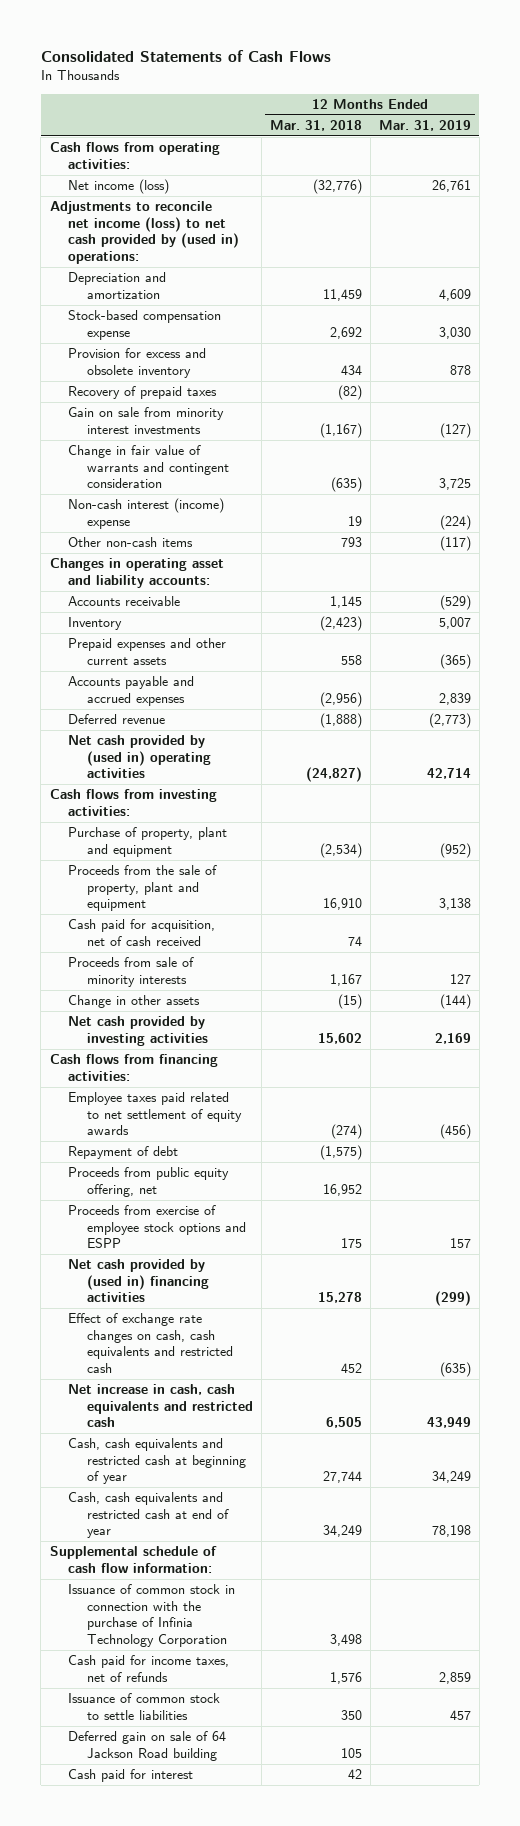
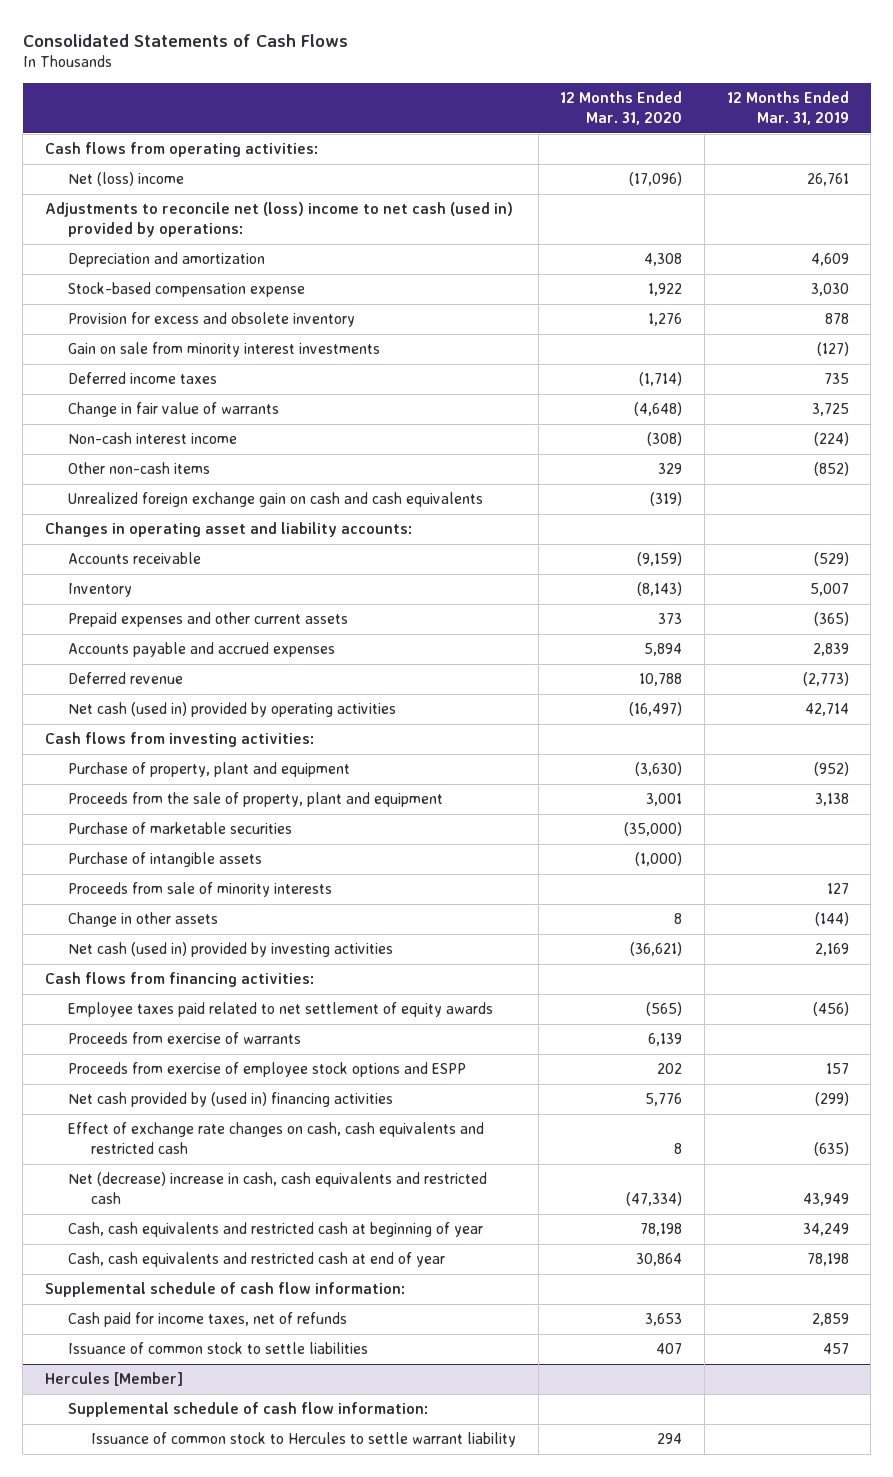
- | 12 Months Ended Mar. 31, 2018 | 12 Months Ended Mar. 31, 2019
+ | 12 Months Ended Mar. 31, 2020 | 12 Months Ended Mar. 31, 2019
- Net income (loss) | (32,776) | 26,761
- Adjustments to reconcile net income (loss) to net cash provided by (used in) operations:
+ Net (loss) income | (17,096) | 26,761
+ Adjustments to reconcile net (loss) income to net cash (used in) provided by operations:
- Recovery of prepaid taxes | (82) |
- Change in fair value of warrants and contingent consideration | (635) | 3,725
- Non-cash interest (income) expense | 19 | (224)
- Other non-cash items | 793 | (117)
+ Deferred income taxes | (1,714) | 735
+ Change in fair value of warrants | (4,648) | 3,725
+ Non-cash interest income | (308) | (224)
+ Other non-cash items | 329 | (852)
+ Unrealized foreign exchange gain on cash and cash equivalents | (319) |
- Net cash provided by (used in) operating activities | (24,827) | 42,714
+ Net cash (used in) provided by operating activities | (16,497) | 42,714
- Cash paid for acquisition, net of cash received | 74 |
+ Purchase of marketable securities | (35,000) |
+ Purchase of intangible assets | (1,000) |
- Net cash provided by investing activities | 15,602 | 2,169
+ Net cash (used in) provided by investing activities | (36,621) | 2,169
- Repayment of debt | (1,575) |
- Proceeds from public equity offering, net | 16,952 |
+ Proceeds from exercise of warrants | 6,139 |
- Net increase in cash, cash equivalents and restricted cash | 6,505 | 43,949
+ Net (decrease) increase in cash, cash equivalents and restricted cash | (47,334) | 43,949
- Issuance of common stock in connection with the purchase of Infinia Technology Corporation | 3,498 |
- Deferred gain on sale of 64 Jackson Road building | 105 |
- Cash paid for interest | 42 |
+ Hercules [Member]
+ Supplemental schedule of cash flow information:
+ Issuance of common stock to Hercules to settle warrant liability | 294 |

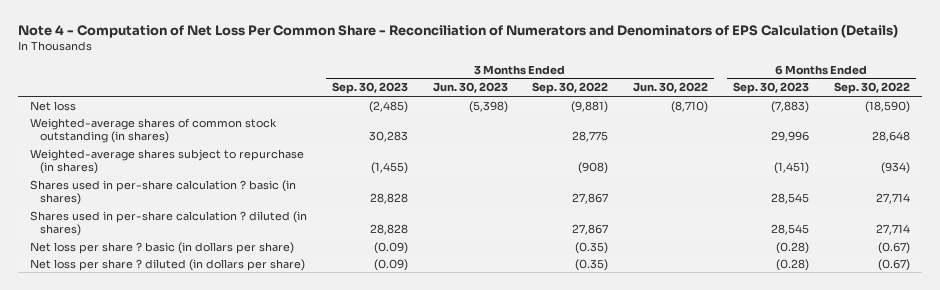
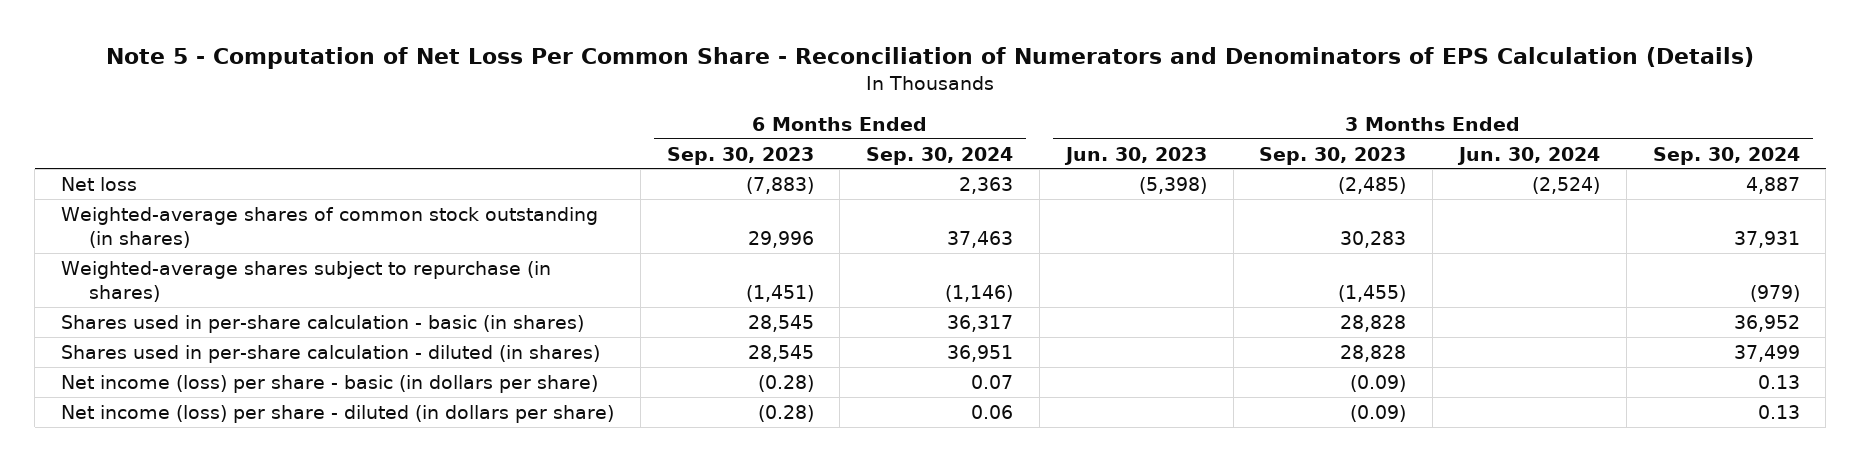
- Note 4 - Computation of Net Loss Per Common Share - Reconciliation of Numerators and Denominators of EPS Calculation (Details)
+ Note 5 - Computation of Net Loss Per Common Share - Reconciliation of Numerators and Denominators of EPS Calculation (Details)
- | 3 Months Ended Sep. 30, 2023 | 3 Months Ended Jun. 30, 2023 | 3 Months Ended Sep. 30, 2022 | 3 Months Ended Jun. 30, 2022 | 6 Months Ended Sep. 30, 2023 | 6 Months Ended Sep. 30, 2022
+ | 6 Months Ended Sep. 30, 2023 | 6 Months Ended Sep. 30, 2024 | 3 Months Ended Jun. 30, 2023 | 3 Months Ended Sep. 30, 2023 | 3 Months Ended Jun. 30, 2024 | 3 Months Ended Sep. 30, 2024
- Shares used in per-share calculation ? basic (in shares) | 28,828 | | 27,867 | | 28,545 | 27,714
- Shares used in per-share calculation ? diluted (in shares) | 28,828 | | 27,867 | | 28,545 | 27,714
- Net loss per share ? basic (in dollars per share) | (0.09) | | (0.35) | | (0.28) | (0.67)
- Net loss per share ? diluted (in dollars per share) | (0.09) | | (0.35) | | (0.28) | (0.67)
+ Shares used in per-share calculation - basic (in shares) | 28,545 | 36,317 | | 28,828 | | 36,952
+ Shares used in per-share calculation - diluted (in shares) | 28,545 | 36,951 | | 28,828 | | 37,499
+ Net income (loss) per share - basic (in dollars per share) | (0.28) | 0.07 | | (0.09) | | 0.13
+ Net income (loss) per share - diluted (in dollars per share) | (0.28) | 0.06 | | (0.09) | | 0.13

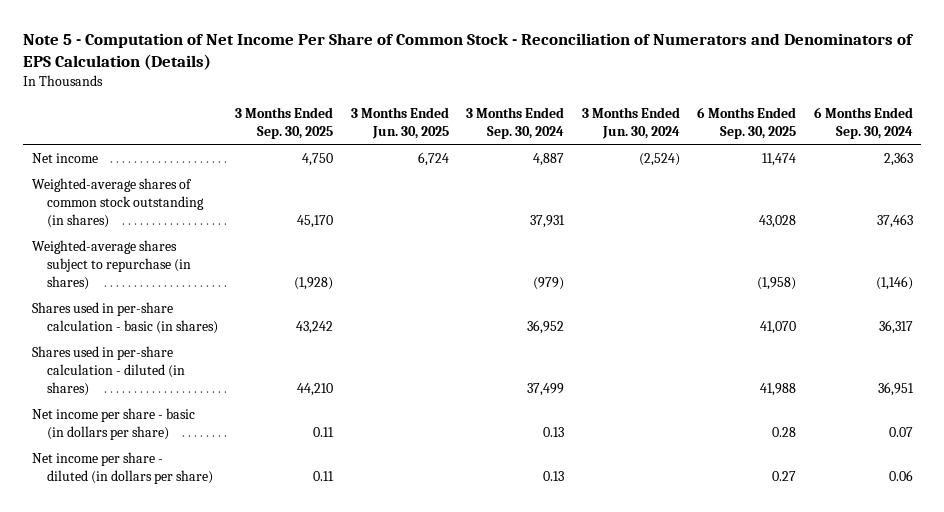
- Note 5 - Computation of Net Loss Per Common Share - Reconciliation of Numerators and Denominators of EPS Calculation (Details)
+ Note 5 - Computation of Net Income Per Share of Common Stock - Reconciliation of Numerators and Denominators of EPS Calculation (Details)
- | 6 Months Ended Sep. 30, 2023 | 6 Months Ended Sep. 30, 2024 | 3 Months Ended Jun. 30, 2023 | 3 Months Ended Sep. 30, 2023 | 3 Months Ended Jun. 30, 2024 | 3 Months Ended Sep. 30, 2024
+ | 3 Months Ended Sep. 30, 2025 | 3 Months Ended Jun. 30, 2025 | 3 Months Ended Sep. 30, 2024 | 3 Months Ended Jun. 30, 2024 | 6 Months Ended Sep. 30, 2025 | 6 Months Ended Sep. 30, 2024
- Net loss | (7,883) | 2,363 | (5,398) | (2,485) | (2,524) | 4,887
+ Net income | 4,750 | 6,724 | 4,887 | (2,524) | 11,474 | 2,363
- Net income (loss) per share - basic (in dollars per share) | (0.28) | 0.07 | | (0.09) | | 0.13
- Net income (loss) per share - diluted (in dollars per share) | (0.28) | 0.06 | | (0.09) | | 0.13
+ Net income per share - basic (in dollars per share) | 0.11 | | 0.13 | | 0.28 | 0.07
+ Net income per share - diluted (in dollars per share) | 0.11 | | 0.13 | | 0.27 | 0.06

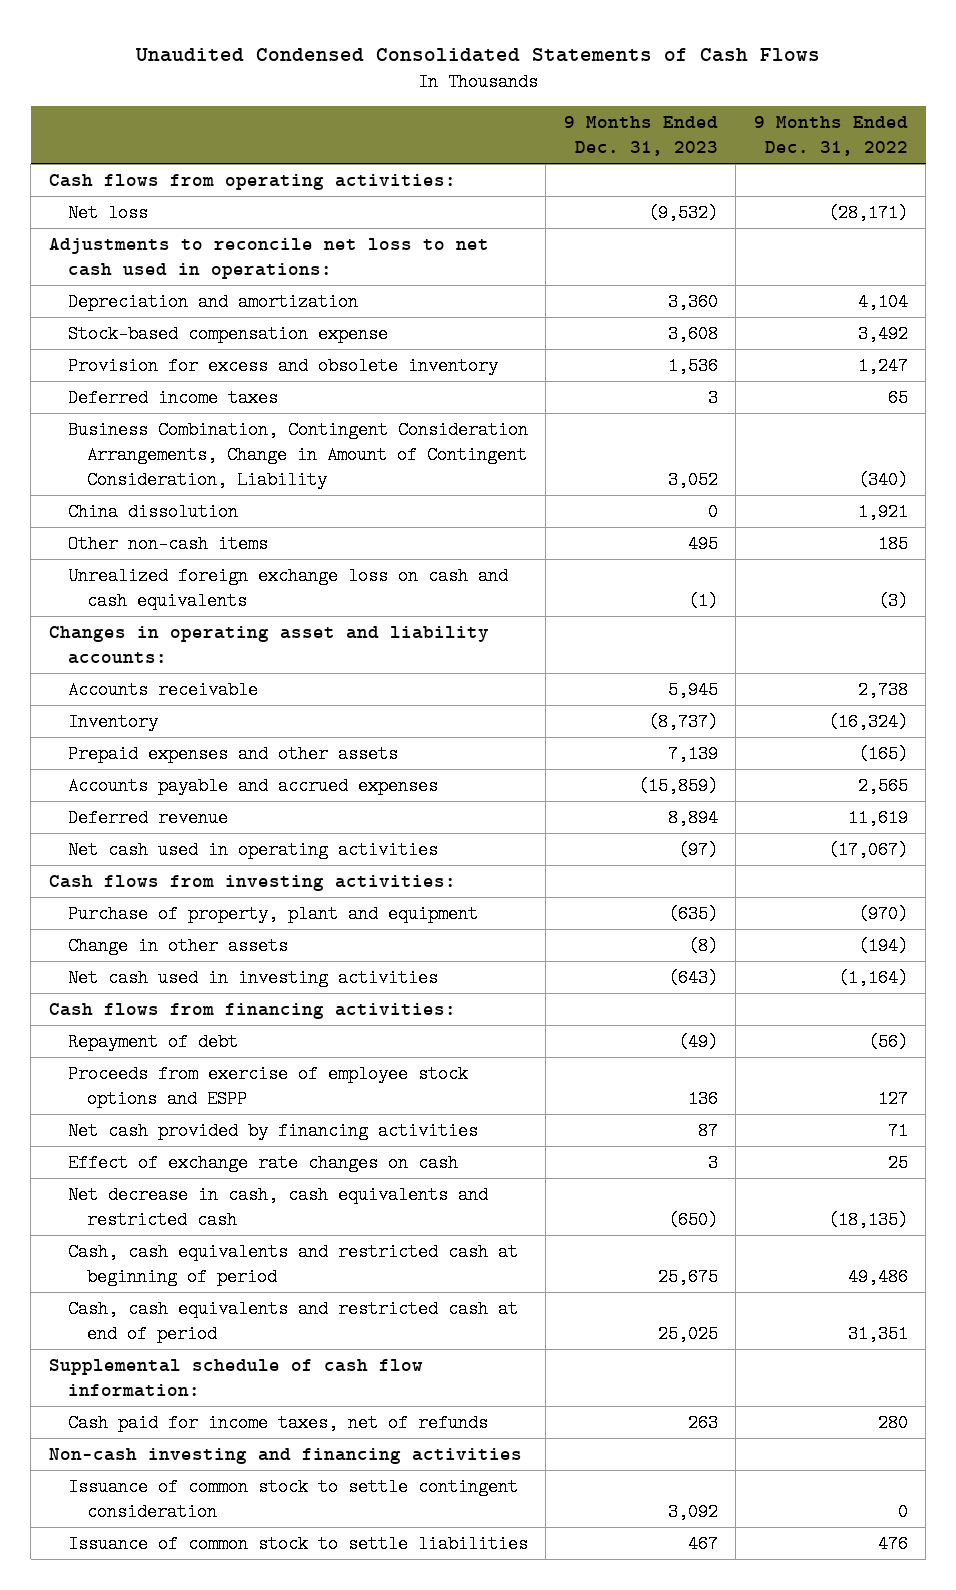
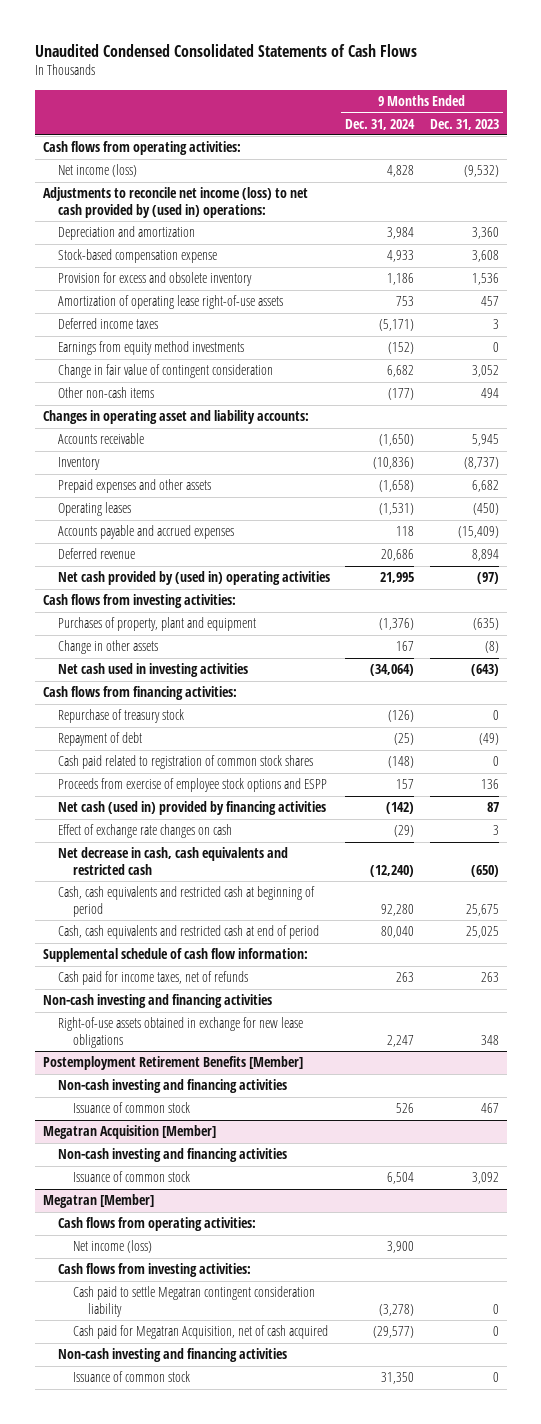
- | 9 Months Ended Dec. 31, 2023 | 9 Months Ended Dec. 31, 2022
+ | 9 Months Ended Dec. 31, 2024 | 9 Months Ended Dec. 31, 2023
- Net loss | (9,532) | (28,171)
- Adjustments to reconcile net loss to net cash used in operations:
+ Net income (loss) | 4,828 | (9,532)
+ Adjustments to reconcile net income (loss) to net cash provided by (used in) operations:
+ Amortization of operating lease right-of-use assets | 753 | 457
- Business Combination, Contingent Consideration Arrangements, Change in Amount of Contingent Consideration, Liability | 3,052 | (340)
- China dissolution | 0 | 1,921
- Other non-cash items | 495 | 185
- Unrealized foreign exchange loss on cash and cash equivalents | (1) | (3)
+ Earnings from equity method investments | (152) | 0
+ Change in fair value of contingent consideration | 6,682 | 3,052
+ Other non-cash items | (177) | 494
- Prepaid expenses and other assets | 7,139 | (165)
- Accounts payable and accrued expenses | (15,859) | 2,565
+ Prepaid expenses and other assets | (1,658) | 6,682
+ Operating leases | (1,531) | (450)
+ Accounts payable and accrued expenses | 118 | (15,409)
- Net cash used in operating activities | (97) | (17,067)
+ Net cash provided by (used in) operating activities | 21,995 | (97)
- Purchase of property, plant and equipment | (635) | (970)
+ Purchases of property, plant and equipment | (1,376) | (635)
+ Repurchase of treasury stock | (126) | 0
+ Cash paid related to registration of common stock shares | (148) | 0
- Net cash provided by financing activities | 87 | 71
+ Net cash (used in) provided by financing activities | (142) | 87
- Issuance of common stock to settle contingent consideration | 3,092 | 0
- Issuance of common stock to settle liabilities | 467 | 476
+ Right-of-use assets obtained in exchange for new lease obligations | 2,247 | 348
+ Postemployment Retirement Benefits [Member]
+ Non-cash investing and financing activities
+ Issuance of common stock | 526 | 467
+ Megatran Acquisition [Member]
+ Non-cash investing and financing activities
+ Issuance of common stock | 6,504 | 3,092
+ Megatran [Member]
+ Cash flows from operating activities:
+ Net income (loss) | 3,900 |
+ Cash flows from investing activities:
+ Cash paid to settle Megatran contingent consideration liability | (3,278) | 0
+ Cash paid for Megatran Acquisition, net of cash acquired | (29,577) | 0
+ Non-cash investing and financing activities
+ Issuance of common stock | 31,350 | 0

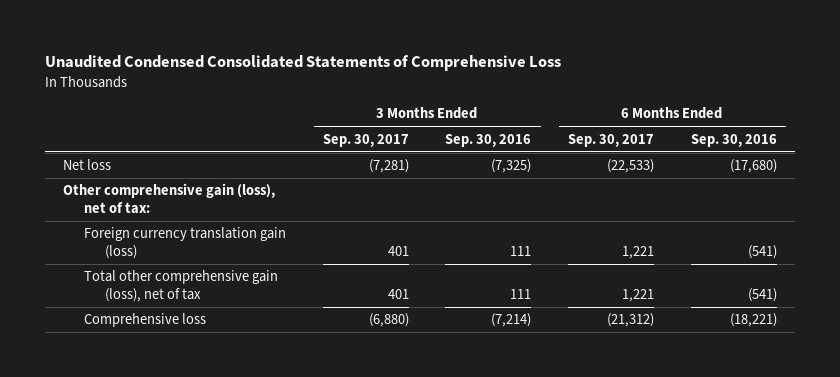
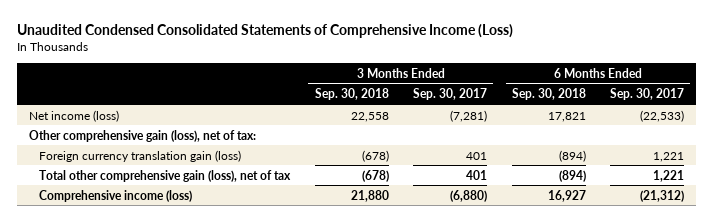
- Unaudited Condensed Consolidated Statements of Comprehensive Loss
+ Unaudited Condensed Consolidated Statements of Comprehensive Income (Loss)
- | 3 Months Ended Sep. 30, 2017 | 3 Months Ended Sep. 30, 2016 | 6 Months Ended Sep. 30, 2017 | 6 Months Ended Sep. 30, 2016
+ | 3 Months Ended Sep. 30, 2018 | 3 Months Ended Sep. 30, 2017 | 6 Months Ended Sep. 30, 2018 | 6 Months Ended Sep. 30, 2017
- Net loss | (7,281) | (7,325) | (22,533) | (17,680)
+ Net income (loss) | 22,558 | (7,281) | 17,821 | (22,533)
- Comprehensive loss | (6,880) | (7,214) | (21,312) | (18,221)
+ Comprehensive income (loss) | 21,880 | (6,880) | 16,927 | (21,312)

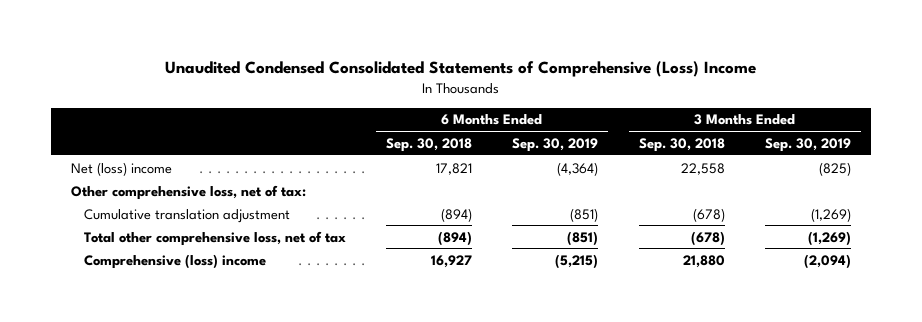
- Unaudited Condensed Consolidated Statements of Comprehensive Income (Loss)
+ Unaudited Condensed Consolidated Statements of Comprehensive (Loss) Income
- | 3 Months Ended Sep. 30, 2018 | 3 Months Ended Sep. 30, 2017 | 6 Months Ended Sep. 30, 2018 | 6 Months Ended Sep. 30, 2017
+ | 6 Months Ended Sep. 30, 2018 | 6 Months Ended Sep. 30, 2019 | 3 Months Ended Sep. 30, 2018 | 3 Months Ended Sep. 30, 2019
- Net income (loss) | 22,558 | (7,281) | 17,821 | (22,533)
- Other comprehensive gain (loss), net of tax:
- Foreign currency translation gain (loss) | (678) | 401 | (894) | 1,221
- Total other comprehensive gain (loss), net of tax | (678) | 401 | (894) | 1,221
- Comprehensive income (loss) | 21,880 | (6,880) | 16,927 | (21,312)
+ Net (loss) income | 17,821 | (4,364) | 22,558 | (825)
+ Other comprehensive loss, net of tax:
+ Cumulative translation adjustment | (894) | (851) | (678) | (1,269)
+ Total other comprehensive loss, net of tax | (894) | (851) | (678) | (1,269)
+ Comprehensive (loss) income | 16,927 | (5,215) | 21,880 | (2,094)

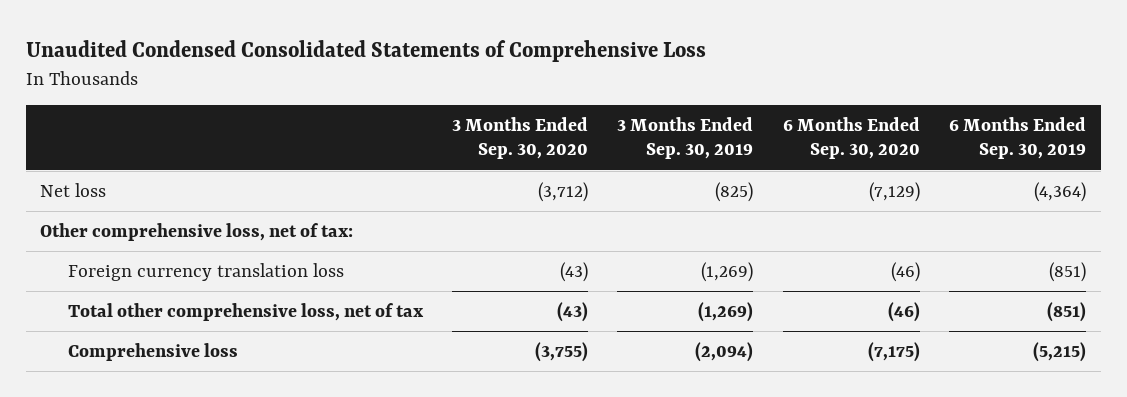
- Unaudited Condensed Consolidated Statements of Comprehensive (Loss) Income
+ Unaudited Condensed Consolidated Statements of Comprehensive Loss
- | 6 Months Ended Sep. 30, 2018 | 6 Months Ended Sep. 30, 2019 | 3 Months Ended Sep. 30, 2018 | 3 Months Ended Sep. 30, 2019
+ | 3 Months Ended Sep. 30, 2020 | 3 Months Ended Sep. 30, 2019 | 6 Months Ended Sep. 30, 2020 | 6 Months Ended Sep. 30, 2019
- Net (loss) income | 17,821 | (4,364) | 22,558 | (825)
+ Net loss | (3,712) | (825) | (7,129) | (4,364)
- Cumulative translation adjustment | (894) | (851) | (678) | (1,269)
+ Foreign currency translation loss | (43) | (1,269) | (46) | (851)
- Comprehensive (loss) income | 16,927 | (5,215) | 21,880 | (2,094)
+ Comprehensive loss | (3,755) | (2,094) | (7,175) | (5,215)

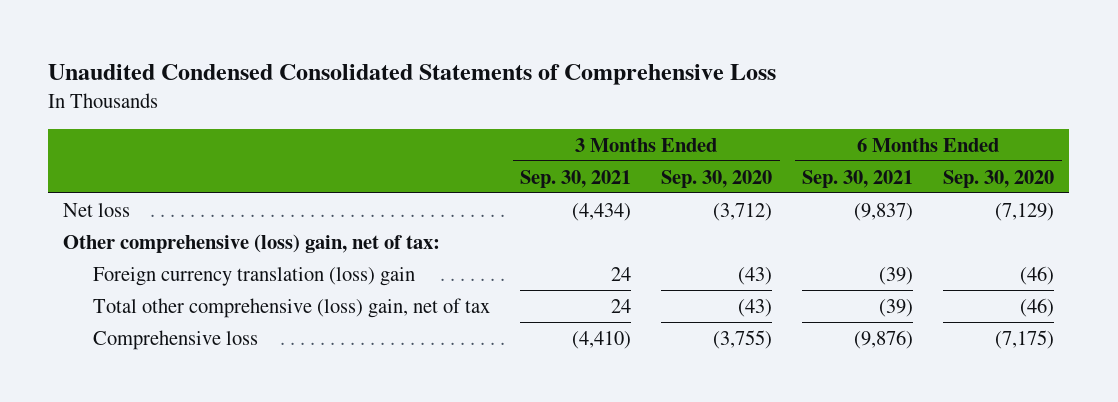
- | 3 Months Ended Sep. 30, 2020 | 3 Months Ended Sep. 30, 2019 | 6 Months Ended Sep. 30, 2020 | 6 Months Ended Sep. 30, 2019
+ | 3 Months Ended Sep. 30, 2021 | 3 Months Ended Sep. 30, 2020 | 6 Months Ended Sep. 30, 2021 | 6 Months Ended Sep. 30, 2020
- Other comprehensive loss, net of tax:
- Foreign currency translation loss | (43) | (1,269) | (46) | (851)
- Total other comprehensive loss, net of tax | (43) | (1,269) | (46) | (851)
+ Other comprehensive (loss) gain, net of tax:
+ Foreign currency translation (loss) gain | 24 | (43) | (39) | (46)
+ Total other comprehensive (loss) gain, net of tax | 24 | (43) | (39) | (46)

